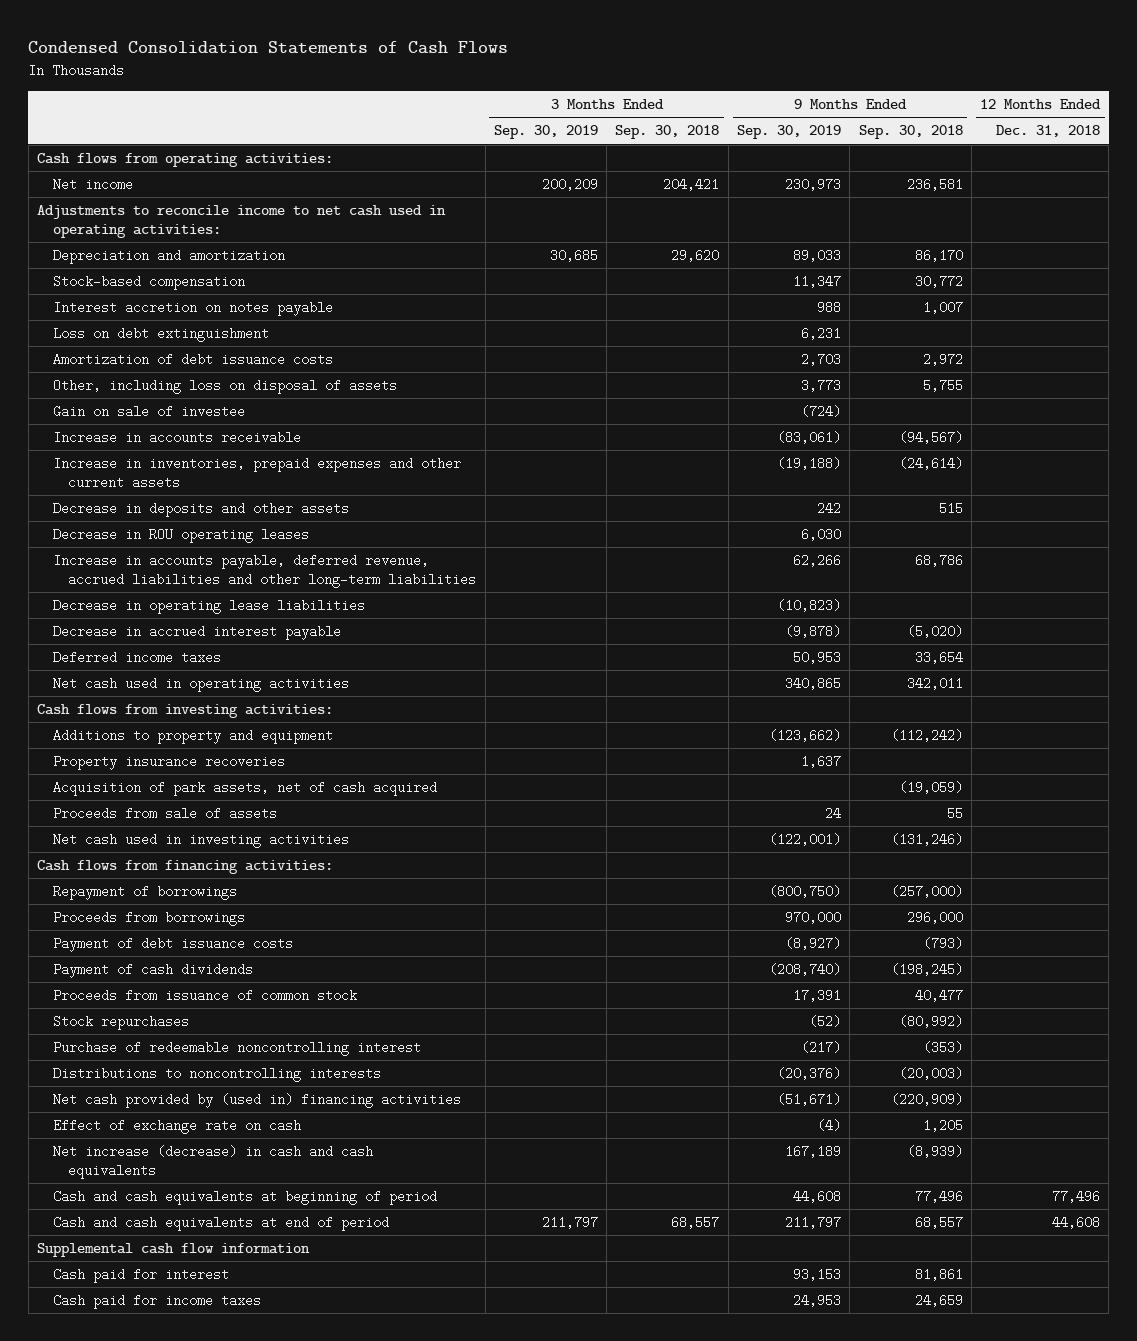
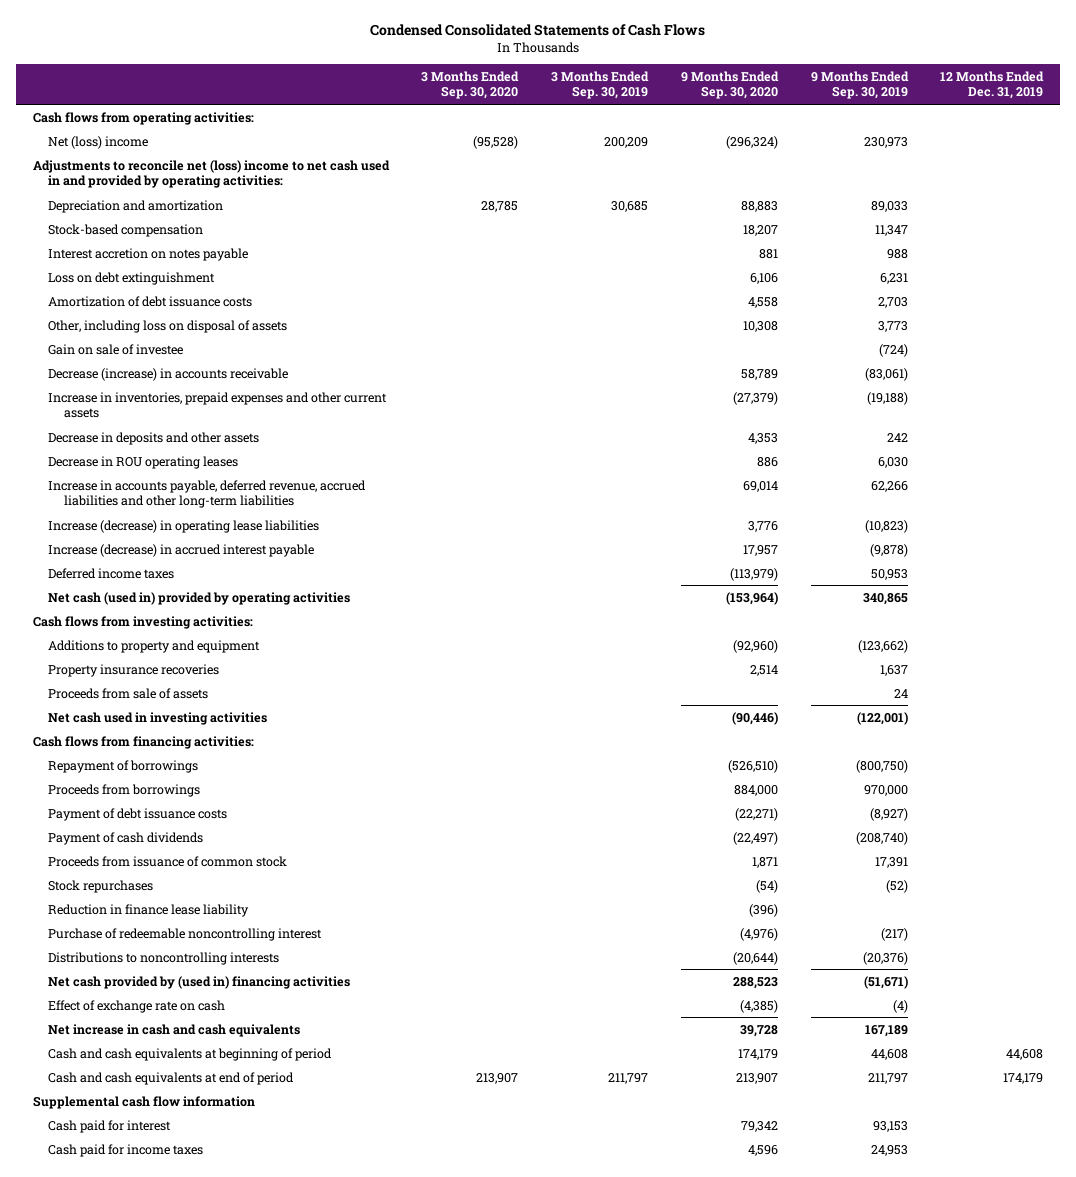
- Condensed Consolidation Statements of Cash Flows
+ Condensed Consolidated Statements of Cash Flows
- | 3 Months Ended Sep. 30, 2019 | 3 Months Ended Sep. 30, 2018 | 9 Months Ended Sep. 30, 2019 | 9 Months Ended Sep. 30, 2018 | 12 Months Ended Dec. 31, 2018
+ | 3 Months Ended Sep. 30, 2020 | 3 Months Ended Sep. 30, 2019 | 9 Months Ended Sep. 30, 2020 | 9 Months Ended Sep. 30, 2019 | 12 Months Ended Dec. 31, 2019
- Net income | 200,209 | 204,421 | 230,973 | 236,581 |
- Adjustments to reconcile income to net cash used in operating activities:
+ Net (loss) income | (95,528) | 200,209 | (296,324) | 230,973 |
+ Adjustments to reconcile net (loss) income to net cash used in and provided by operating activities:
- Increase in accounts receivable | | | (83,061) | (94,567) |
+ Decrease (increase) in accounts receivable | | | 58,789 | (83,061) |
- Decrease in operating lease liabilities | | | (10,823) | |
- Decrease in accrued interest payable | | | (9,878) | (5,020) |
+ Increase (decrease) in operating lease liabilities | | | 3,776 | (10,823) |
+ Increase (decrease) in accrued interest payable | | | 17,957 | (9,878) |
- Net cash used in operating activities | | | 340,865 | 342,011 |
+ Net cash (used in) provided by operating activities | | | (153,964) | 340,865 |
- Acquisition of park assets, net of cash acquired | | | | (19,059) |
+ Reduction in finance lease liability | | | (396) | |
- Net increase (decrease) in cash and cash equivalents | | | 167,189 | (8,939) |
+ Net increase in cash and cash equivalents | | | 39,728 | 167,189 |

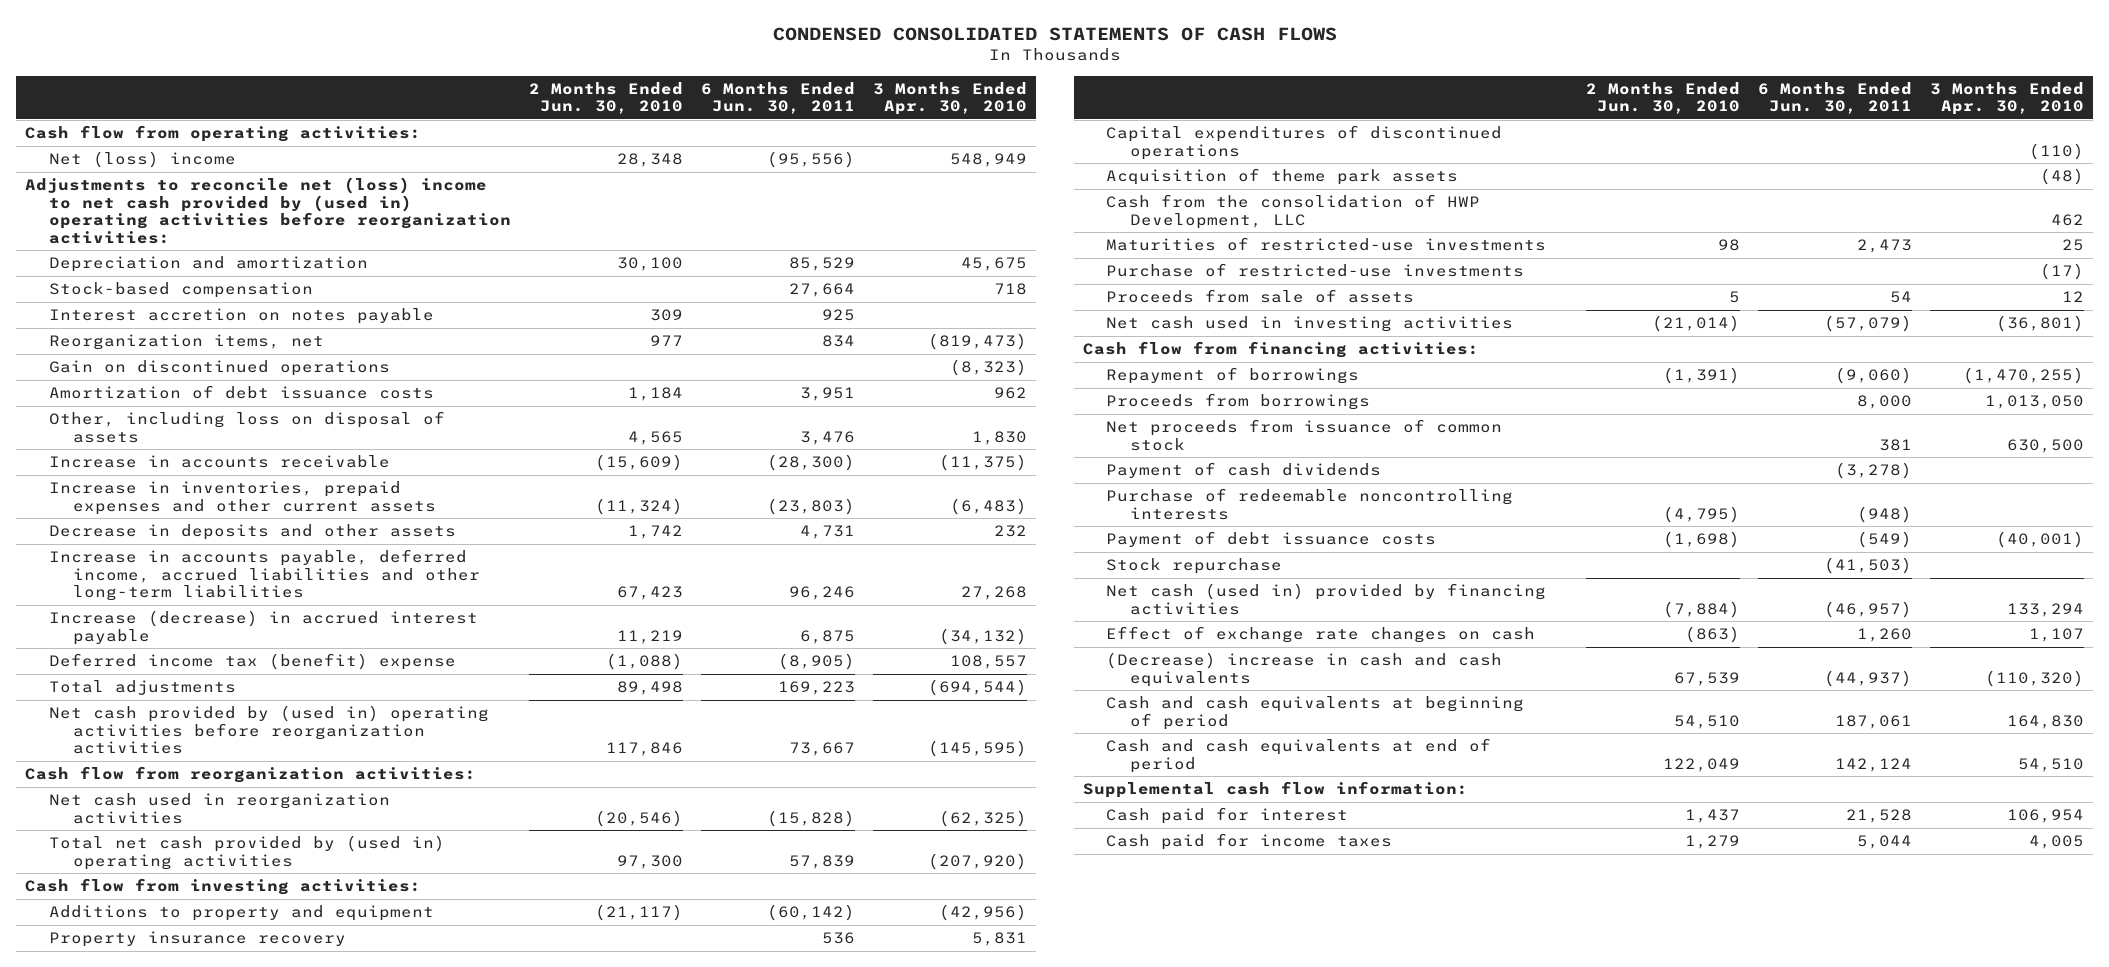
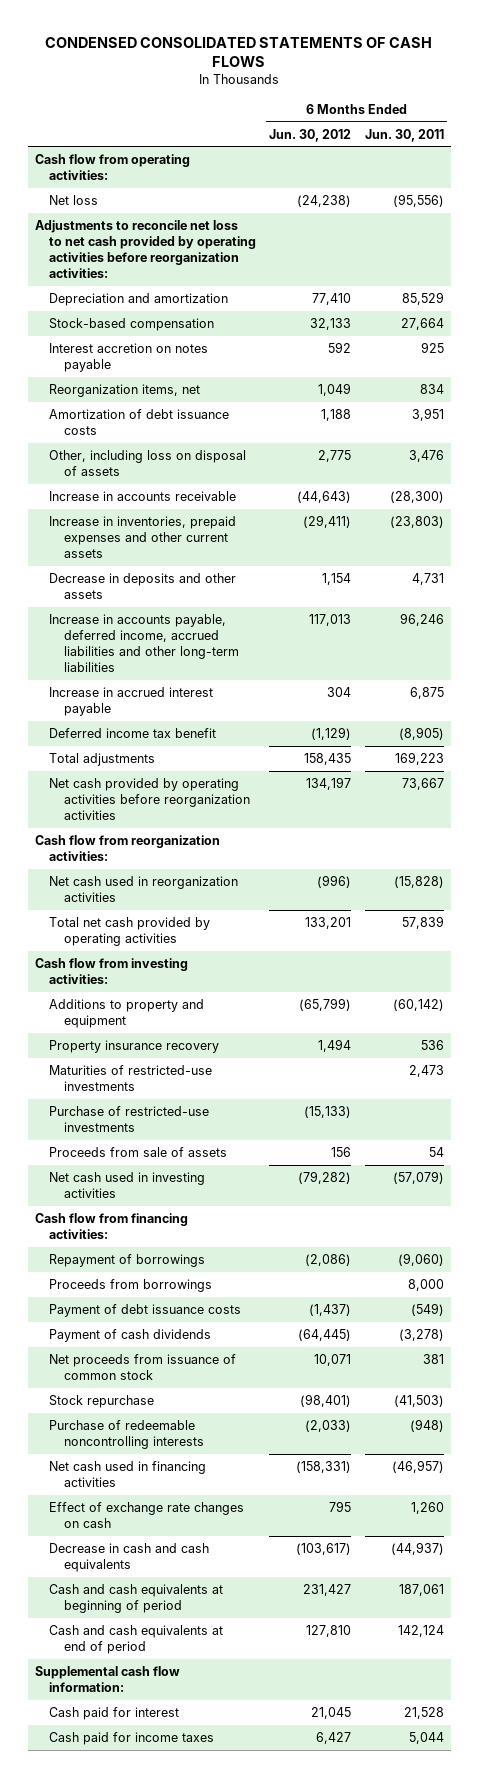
- | 2 Months Ended Jun. 30, 2010 | 6 Months Ended Jun. 30, 2011 | 3 Months Ended Apr. 30, 2010
+ | 6 Months Ended Jun. 30, 2012 | 6 Months Ended Jun. 30, 2011
- Net (loss) income | 28,348 | (95,556) | 548,949
- Adjustments to reconcile net (loss) income to net cash provided by (used in) operating activities before reorganization activities:
+ Net loss | (24,238) | (95,556)
+ Adjustments to reconcile net loss to net cash provided by operating activities before reorganization activities:
- Gain on discontinued operations | | | (8,323)
- Increase (decrease) in accrued interest payable | 11,219 | 6,875 | (34,132)
- Deferred income tax (benefit) expense | (1,088) | (8,905) | 108,557
+ Increase in accrued interest payable | 304 | 6,875
+ Deferred income tax benefit | (1,129) | (8,905)
- Net cash provided by (used in) operating activities before reorganization activities | 117,846 | 73,667 | (145,595)
+ Net cash provided by operating activities before reorganization activities | 134,197 | 73,667
- Total net cash provided by (used in) operating activities | 97,300 | 57,839 | (207,920)
+ Total net cash provided by operating activities | 133,201 | 57,839
- Capital expenditures of discontinued operations | | | (110)
- Acquisition of theme park assets | | | (48)
- Cash from the consolidation of HWP Development, LLC | | | 462
moved down: Payment of cash dividends | (64,445) | (3,278)
moved down: Net proceeds from issuance of common stock | 10,071 | 381
- Net cash (used in) provided by financing activities | (7,884) | (46,957) | 133,294
moved down: Purchase of redeemable noncontrolling interests | (2,033) | (948)
+ Net cash used in financing activities | (158,331) | (46,957)
- (Decrease) increase in cash and cash equivalents | 67,539 | (44,937) | (110,320)
+ Decrease in cash and cash equivalents | (103,617) | (44,937)

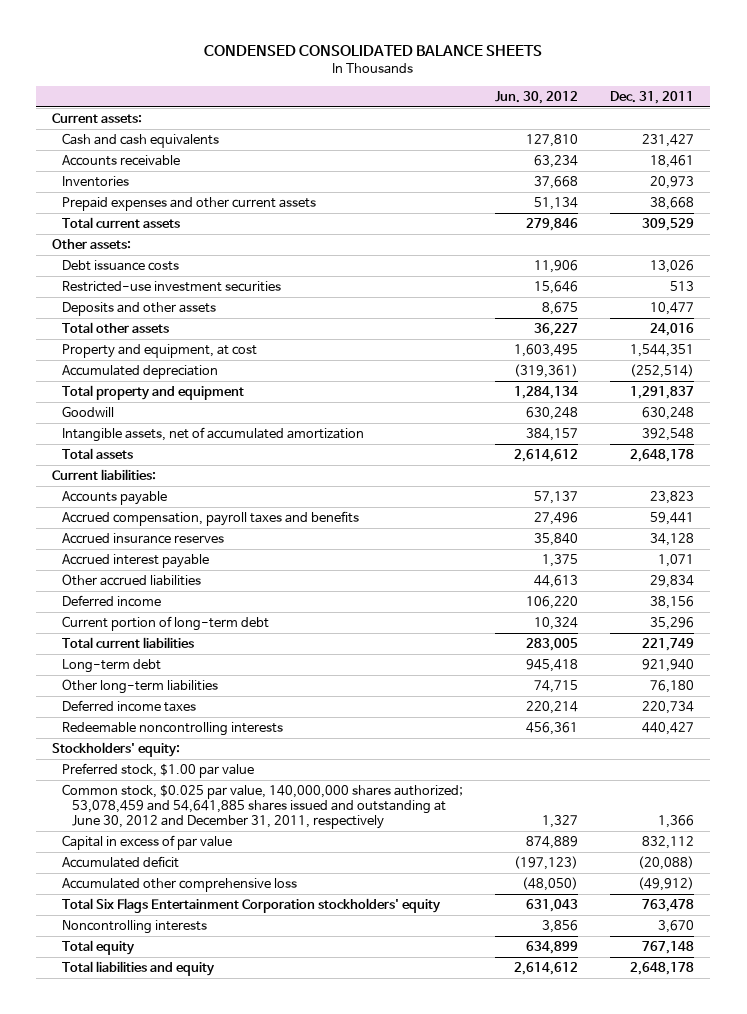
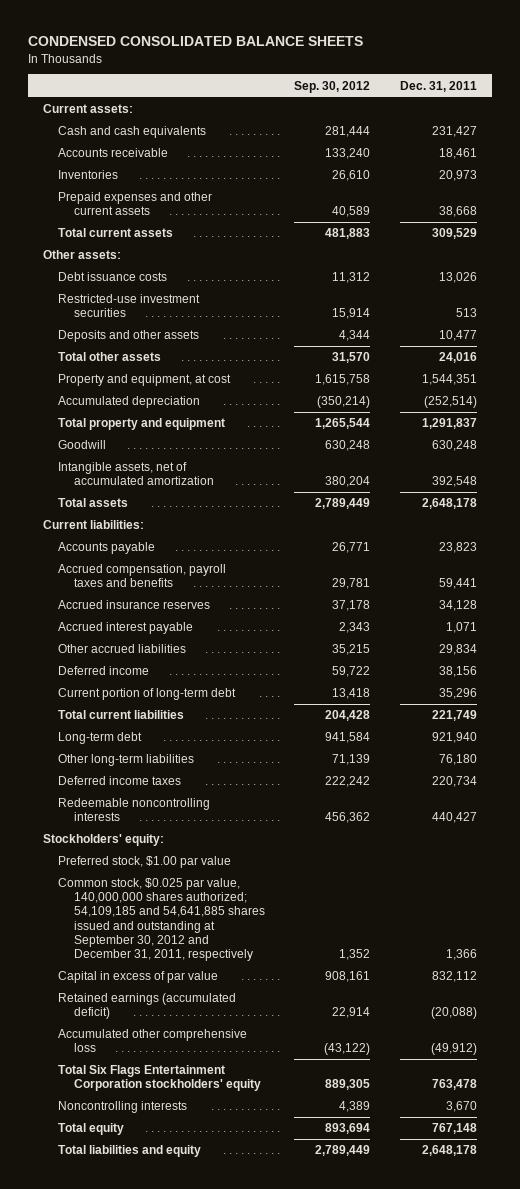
- | Jun. 30, 2012 | Dec. 31, 2011
+ | Sep. 30, 2012 | Dec. 31, 2011
- Common stock, $0.025 par value, 140,000,000 shares authorized; 53,078,459 and 54,641,885 shares issued and outstanding at June 30, 2012 and December 31, 2011, respectively | 1,327 | 1,366
+ Common stock, $0.025 par value, 140,000,000 shares authorized; 54,109,185 and 54,641,885 shares issued and outstanding at September 30, 2012 and December 31, 2011, respectively | 1,352 | 1,366
- Accumulated deficit | (197,123) | (20,088)
+ Retained earnings (accumulated deficit) | 22,914 | (20,088)

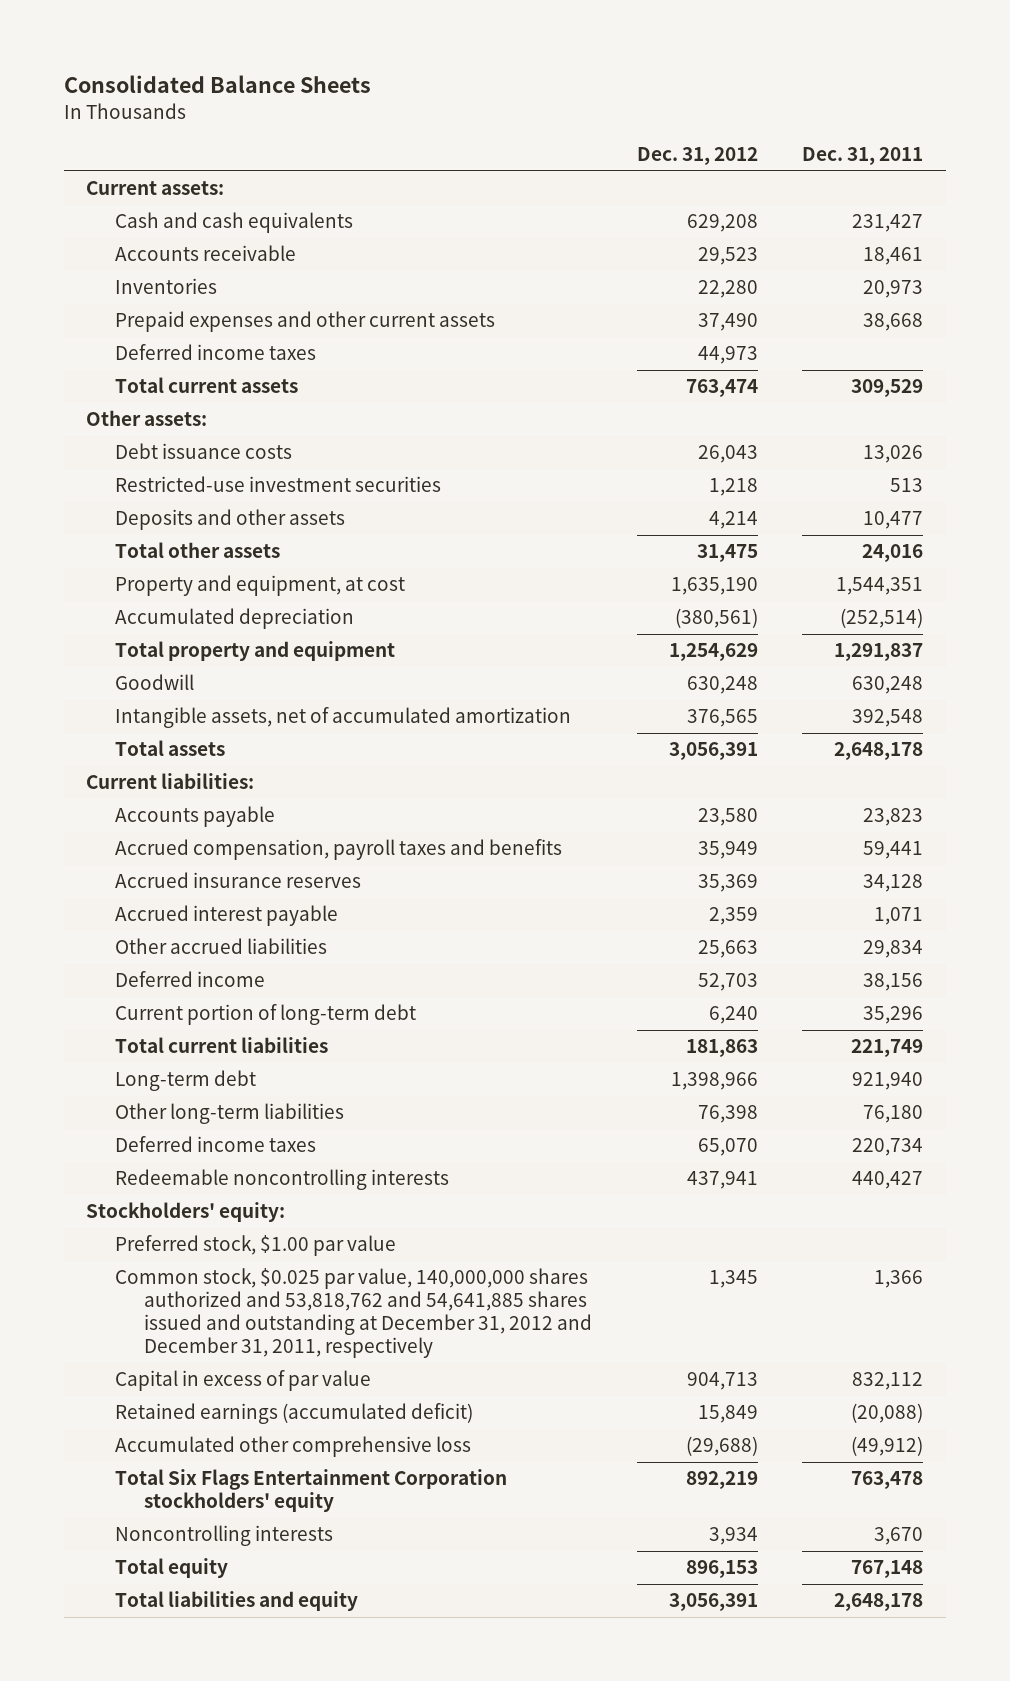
- CONDENSED CONSOLIDATED BALANCE SHEETS
+ Consolidated Balance Sheets
- | Sep. 30, 2012 | Dec. 31, 2011
+ | Dec. 31, 2012 | Dec. 31, 2011
+ Deferred income taxes | 44,973 |
- Common stock, $0.025 par value, 140,000,000 shares authorized; 54,109,185 and 54,641,885 shares issued and outstanding at September 30, 2012 and December 31, 2011, respectively | 1,352 | 1,366
+ Common stock, $0.025 par value, 140,000,000 shares authorized and 53,818,762 and 54,641,885 shares issued and outstanding at December 31, 2012 and December 31, 2011, respectively | 1,345 | 1,366

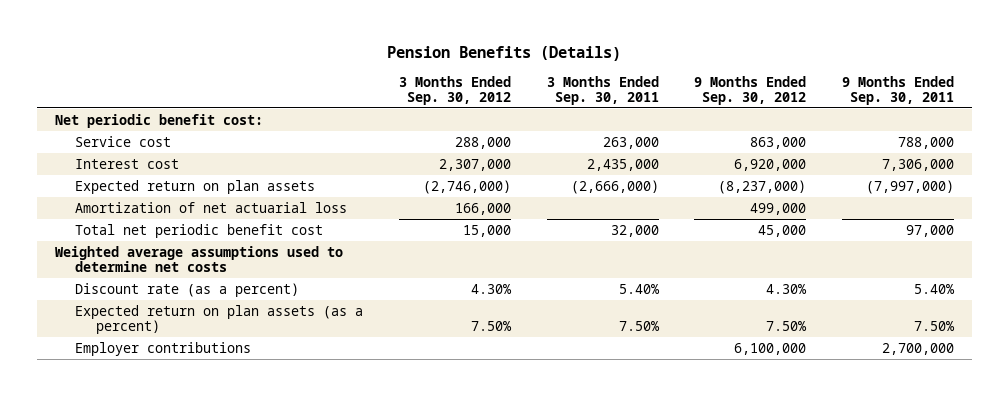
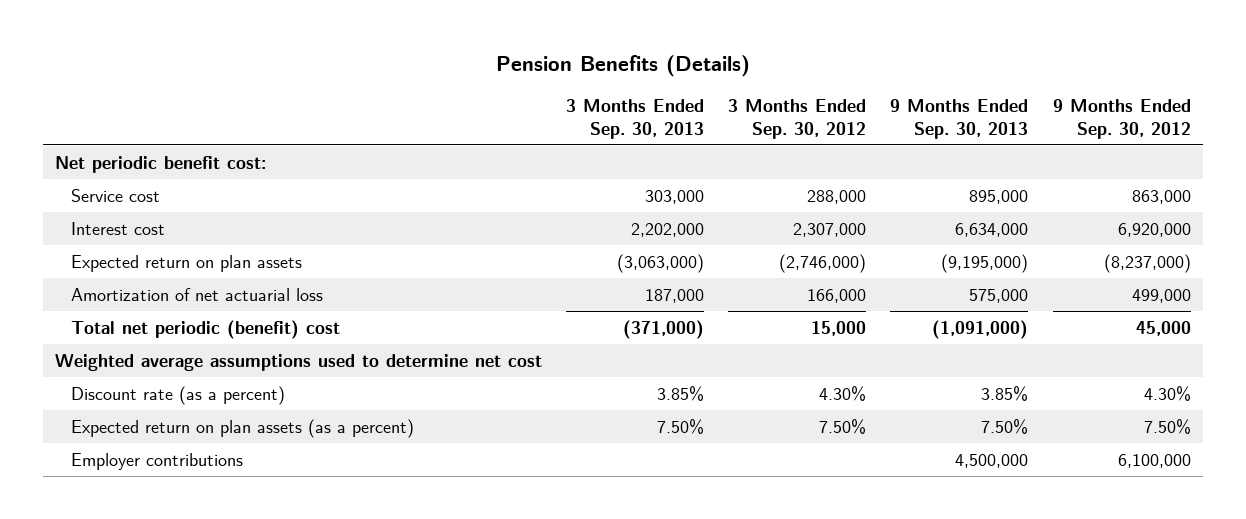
- | 3 Months Ended Sep. 30, 2012 | 3 Months Ended Sep. 30, 2011 | 9 Months Ended Sep. 30, 2012 | 9 Months Ended Sep. 30, 2011
+ | 3 Months Ended Sep. 30, 2013 | 3 Months Ended Sep. 30, 2012 | 9 Months Ended Sep. 30, 2013 | 9 Months Ended Sep. 30, 2012
- Total net periodic benefit cost | 15,000 | 32,000 | 45,000 | 97,000
- Weighted average assumptions used to determine net costs
+ Total net periodic (benefit) cost | (371,000) | 15,000 | (1,091,000) | 45,000
+ Weighted average assumptions used to determine net cost

